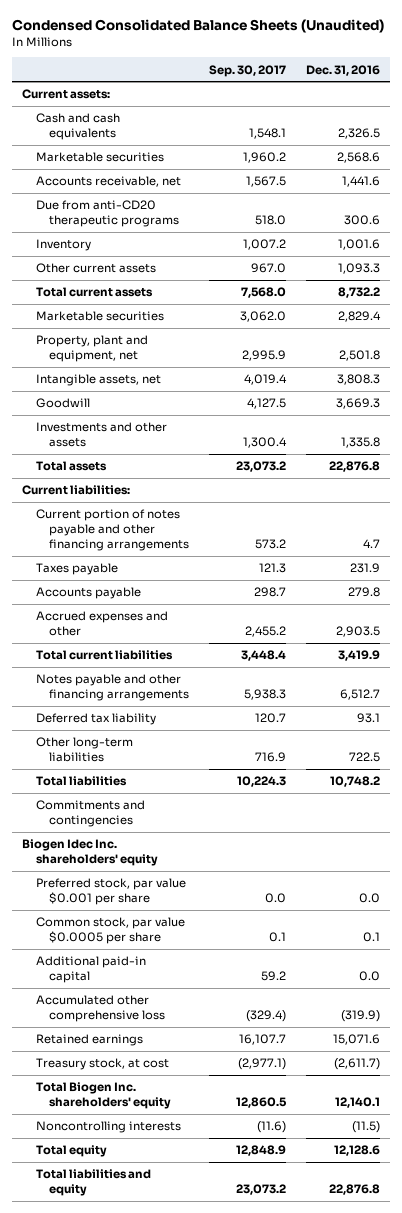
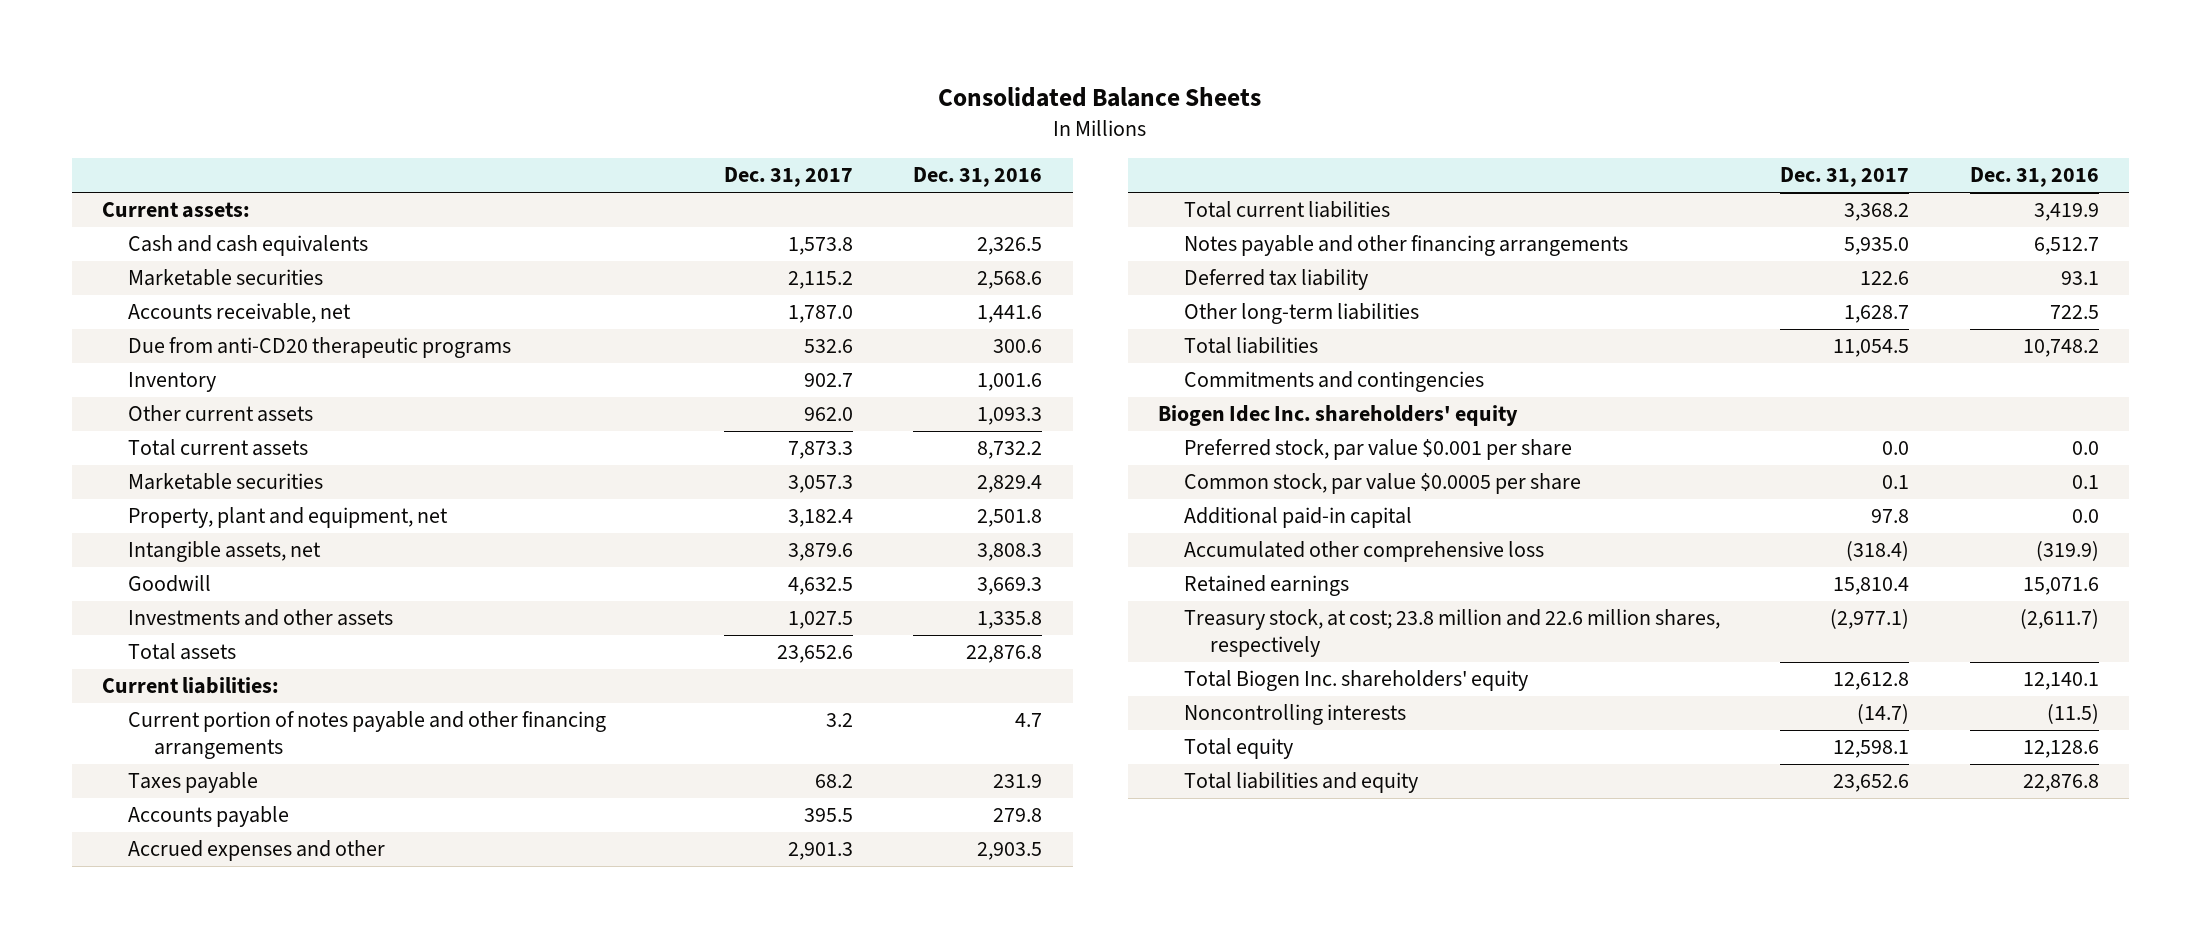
- Condensed Consolidated Balance Sheets (Unaudited)
+ Consolidated Balance Sheets
- | Sep. 30, 2017 | Dec. 31, 2016
+ | Dec. 31, 2017 | Dec. 31, 2016
- Treasury stock, at cost | (2,977.1) | (2,611.7)
+ Treasury stock, at cost; 23.8 million and 22.6 million shares, respectively | (2,977.1) | (2,611.7)

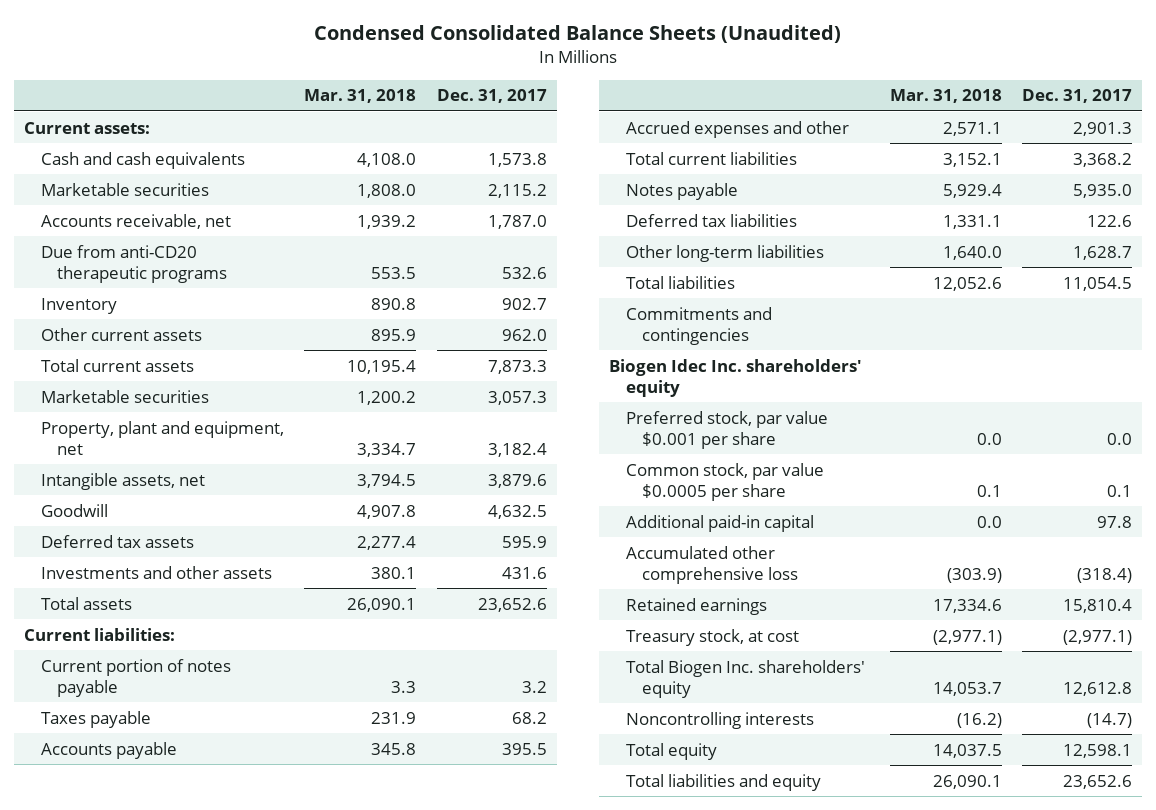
- Consolidated Balance Sheets
+ Condensed Consolidated Balance Sheets (Unaudited)
- | Dec. 31, 2017 | Dec. 31, 2016
+ | Mar. 31, 2018 | Dec. 31, 2017
- Investments and other assets | 1,027.5 | 1,335.8
+ Deferred tax assets | 2,277.4 | 595.9
+ Investments and other assets | 380.1 | 431.6
- Current portion of notes payable and other financing arrangements | 3.2 | 4.7
+ Current portion of notes payable | 3.3 | 3.2
- Notes payable and other financing arrangements | 5,935.0 | 6,512.7
- Deferred tax liability | 122.6 | 93.1
+ Notes payable | 5,929.4 | 5,935.0
+ Deferred tax liabilities | 1,331.1 | 122.6
- Treasury stock, at cost; 23.8 million and 22.6 million shares, respectively | (2,977.1) | (2,611.7)
+ Treasury stock, at cost | (2,977.1) | (2,977.1)

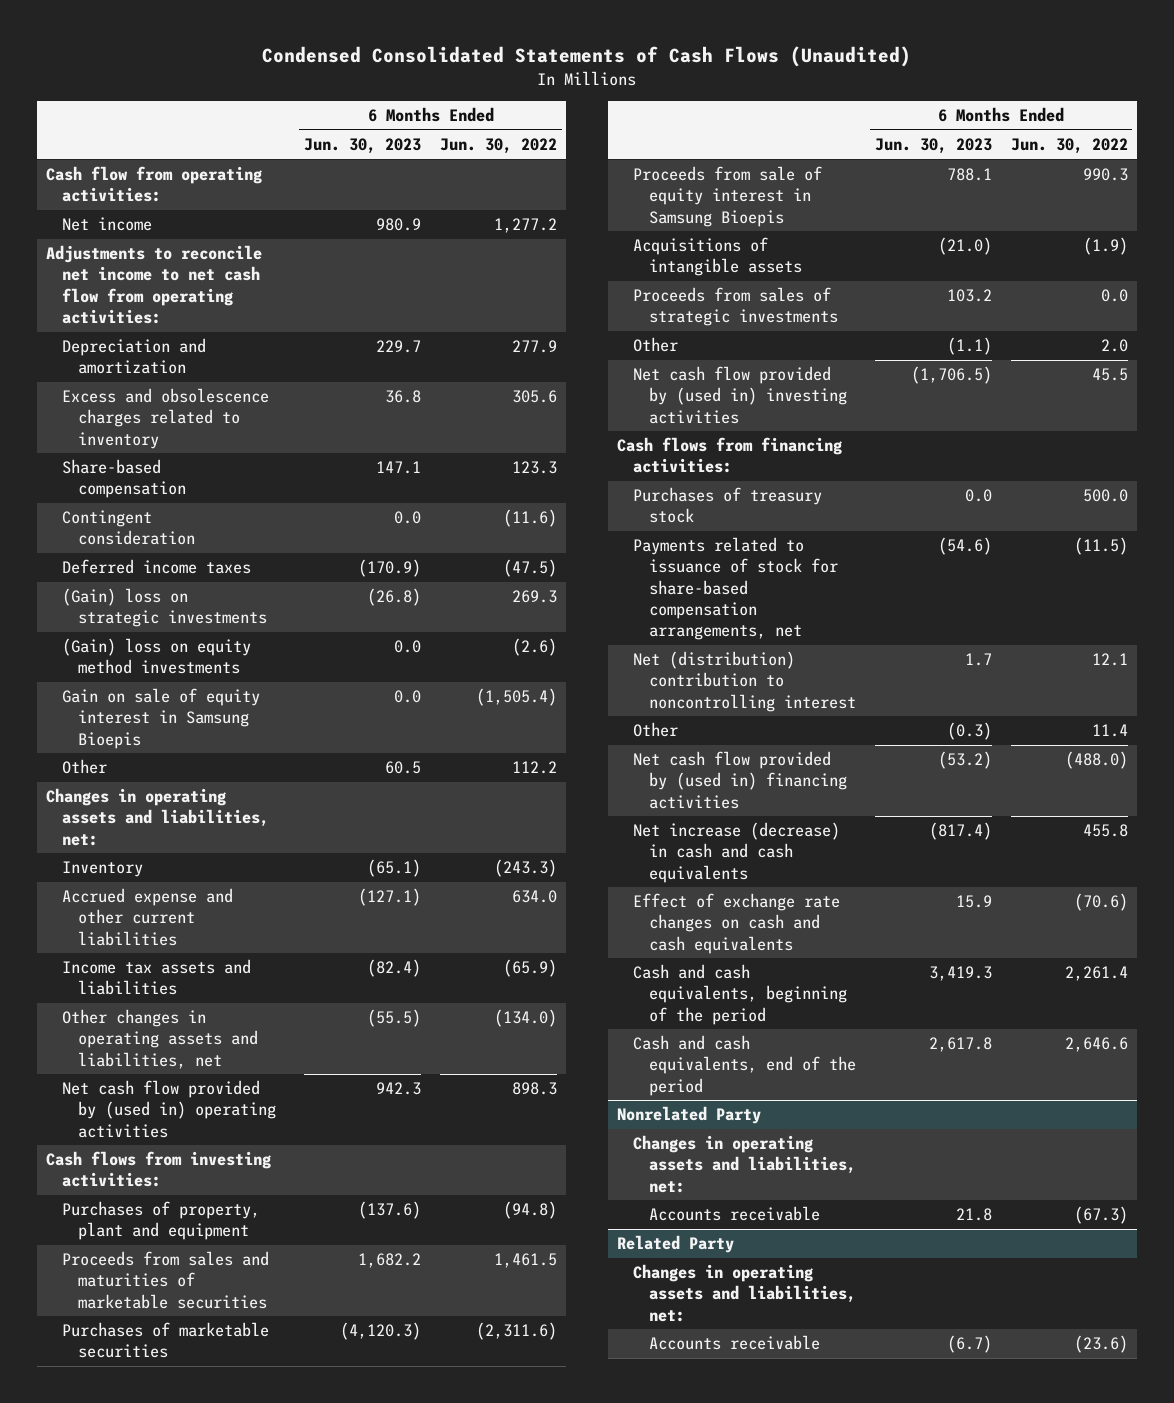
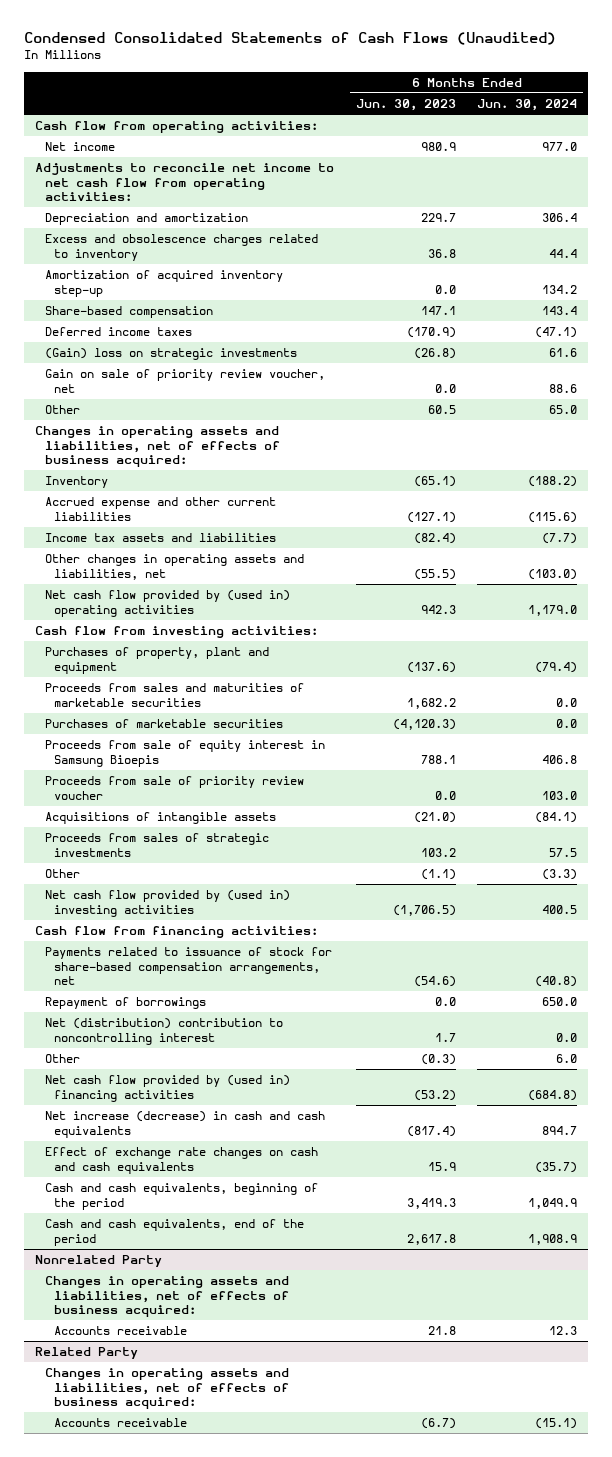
- | 6 Months Ended Jun. 30, 2023 | 6 Months Ended Jun. 30, 2022
+ | 6 Months Ended Jun. 30, 2023 | 6 Months Ended Jun. 30, 2024
+ Amortization of acquired inventory step-up | 0.0 | 134.2
- Contingent consideration | 0.0 | (11.6)
- (Gain) loss on equity method investments | 0.0 | (2.6)
- Gain on sale of equity interest in Samsung Bioepis | 0.0 | (1,505.4)
+ Gain on sale of priority review voucher, net | 0.0 | 88.6
- Changes in operating assets and liabilities, net:
+ Changes in operating assets and liabilities, net of effects of business acquired:
- Cash flows from investing activities:
+ Cash flow from investing activities:
+ Proceeds from sale of priority review voucher | 0.0 | 103.0
- Cash flows from financing activities:
- Purchases of treasury stock | 0.0 | 500.0
+ Cash flow from financing activities:
+ Repayment of borrowings | 0.0 | 650.0
@ Nonrelated Party
- Changes in operating assets and liabilities, net:
+ Changes in operating assets and liabilities, net of effects of business acquired:
@ Related Party
- Changes in operating assets and liabilities, net:
+ Changes in operating assets and liabilities, net of effects of business acquired:

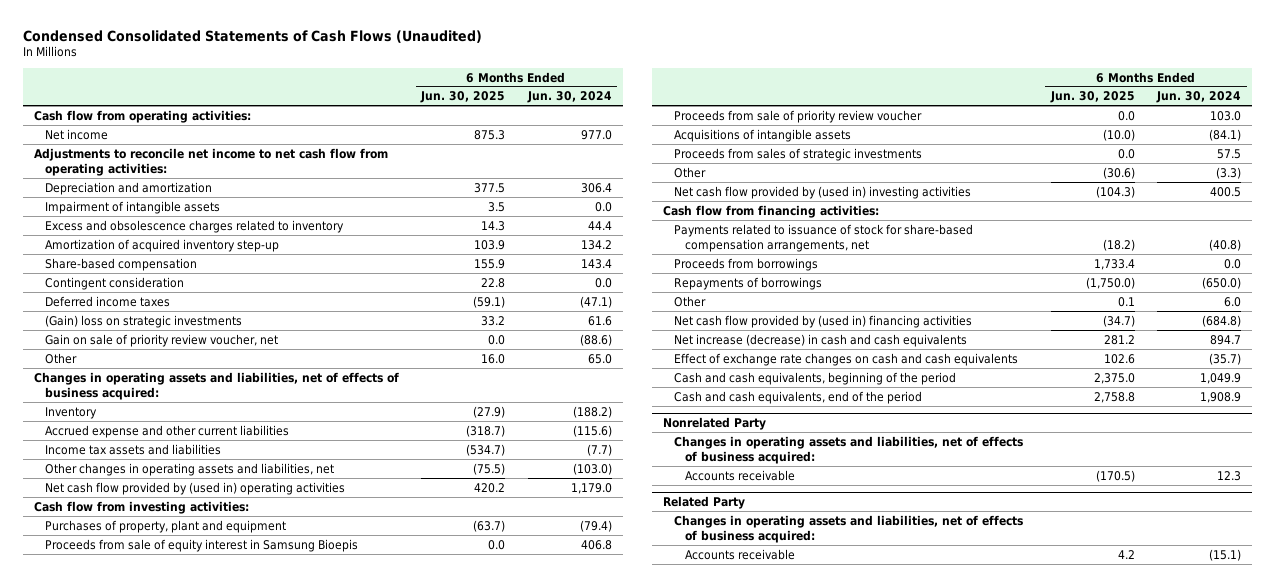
- | 6 Months Ended Jun. 30, 2023 | 6 Months Ended Jun. 30, 2024
+ | 6 Months Ended Jun. 30, 2025 | 6 Months Ended Jun. 30, 2024
+ Impairment of intangible assets | 3.5 | 0.0
+ Contingent consideration | 22.8 | 0.0
- Gain on sale of priority review voucher, net | 0.0 | 88.6
+ Gain on sale of priority review voucher, net | 0.0 | (88.6)
- Proceeds from sales and maturities of marketable securities | 1,682.2 | 0.0
- Purchases of marketable securities | (4,120.3) | 0.0
- Repayment of borrowings | 0.0 | 650.0
- Net (distribution) contribution to noncontrolling interest | 1.7 | 0.0
+ Proceeds from borrowings | 1,733.4 | 0.0
+ Repayments of borrowings | (1,750.0) | (650.0)

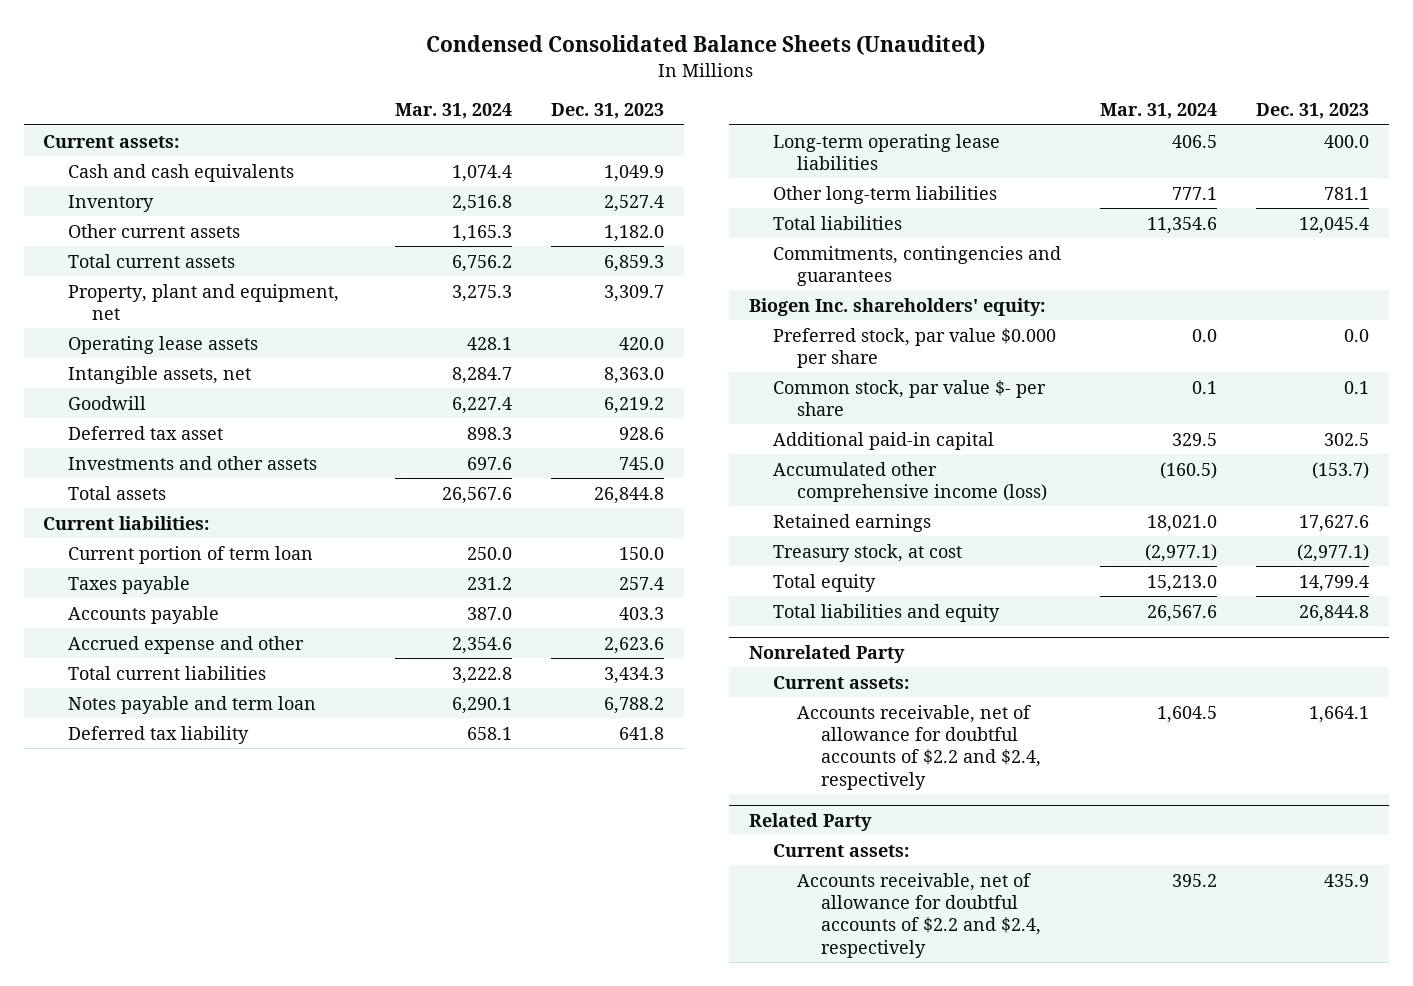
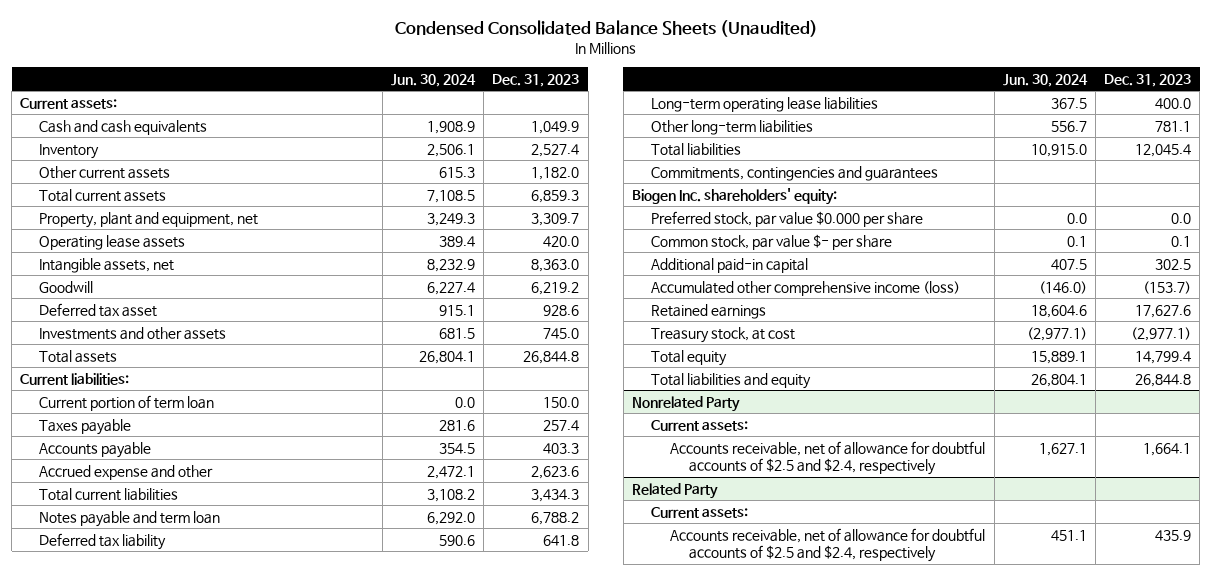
- | Mar. 31, 2024 | Dec. 31, 2023
+ | Jun. 30, 2024 | Dec. 31, 2023
@ Nonrelated Party
- Accounts receivable, net of allowance for doubtful accounts of $2.2 and $2.4, respectively | 1,604.5 | 1,664.1
+ Accounts receivable, net of allowance for doubtful accounts of $2.5 and $2.4, respectively | 1,627.1 | 1,664.1
@ Related Party
- Accounts receivable, net of allowance for doubtful accounts of $2.2 and $2.4, respectively | 395.2 | 435.9
+ Accounts receivable, net of allowance for doubtful accounts of $2.5 and $2.4, respectively | 451.1 | 435.9

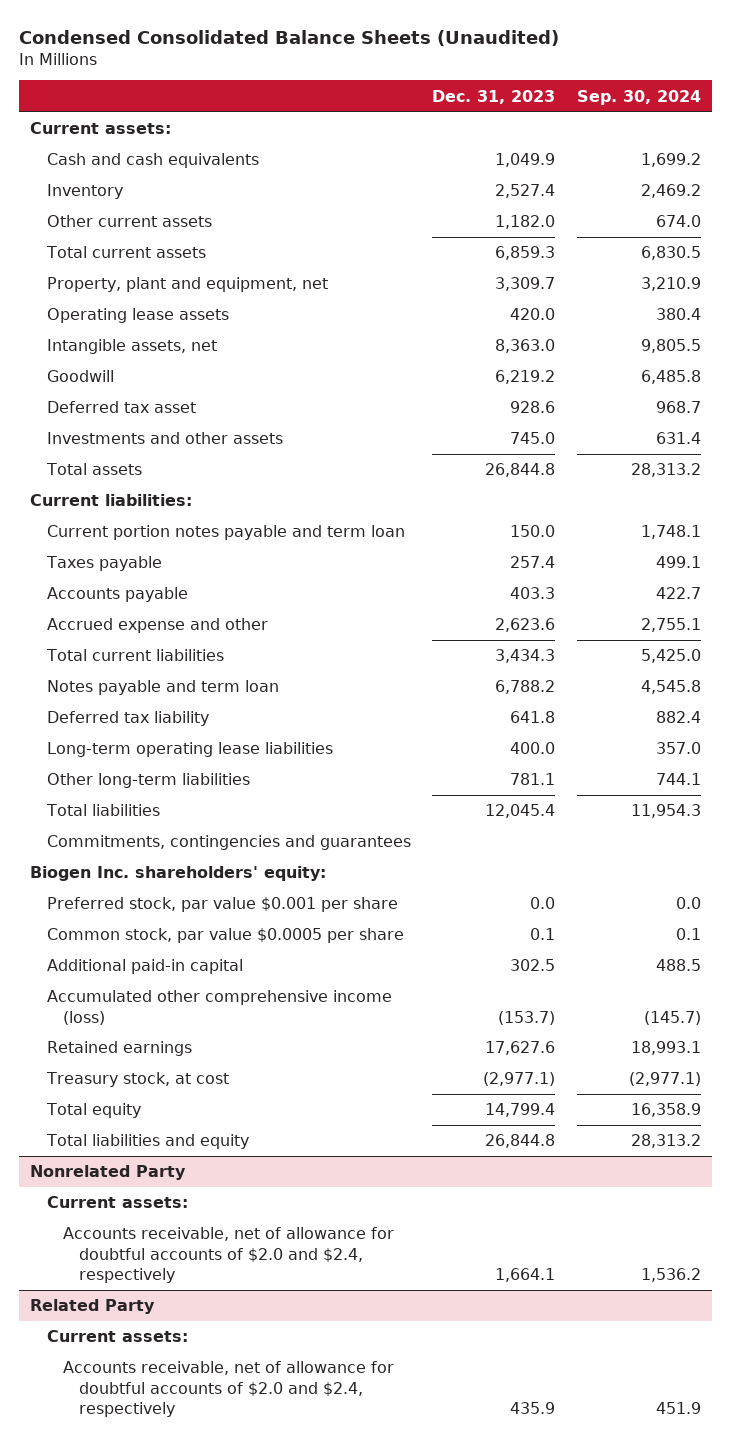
- | Jun. 30, 2024 | Dec. 31, 2023
+ | Dec. 31, 2023 | Sep. 30, 2024
- Current portion of term loan | 0.0 | 150.0
+ Current portion notes payable and term loan | 150.0 | 1,748.1
- Preferred stock, par value $0.000 per share | 0.0 | 0.0
- Common stock, par value $- per share | 0.1 | 0.1
+ Preferred stock, par value $0.001 per share | 0.0 | 0.0
+ Common stock, par value $0.0005 per share | 0.1 | 0.1
@ Nonrelated Party
- Accounts receivable, net of allowance for doubtful accounts of $2.5 and $2.4, respectively | 1,627.1 | 1,664.1
+ Accounts receivable, net of allowance for doubtful accounts of $2.0 and $2.4, respectively | 1,664.1 | 1,536.2
@ Related Party
- Accounts receivable, net of allowance for doubtful accounts of $2.5 and $2.4, respectively | 451.1 | 435.9
+ Accounts receivable, net of allowance for doubtful accounts of $2.0 and $2.4, respectively | 435.9 | 451.9

